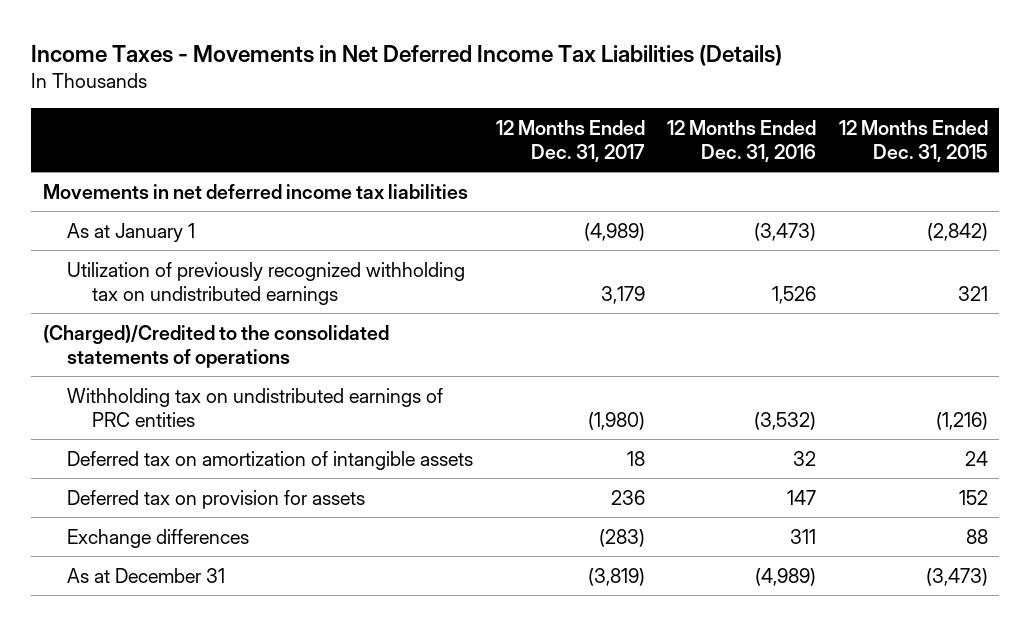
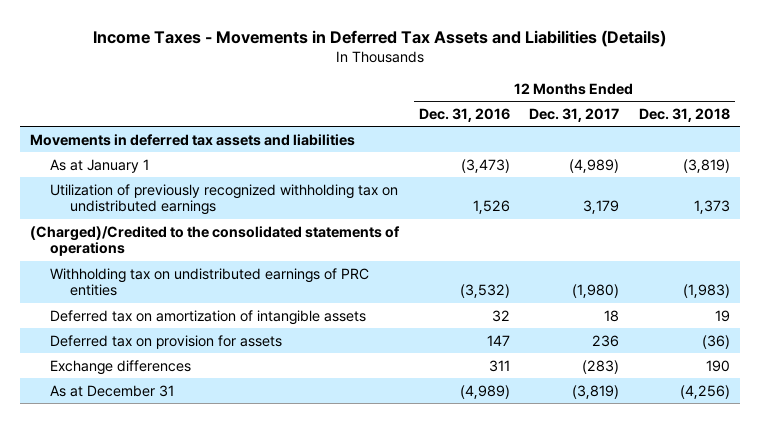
- Income Taxes - Movements in Net Deferred Income Tax Liabilities (Details)
+ Income Taxes - Movements in Deferred Tax Assets and Liabilities (Details)
- | 12 Months Ended Dec. 31, 2017 | 12 Months Ended Dec. 31, 2016 | 12 Months Ended Dec. 31, 2015
+ | 12 Months Ended Dec. 31, 2016 | 12 Months Ended Dec. 31, 2017 | 12 Months Ended Dec. 31, 2018
- Movements in net deferred income tax liabilities
+ Movements in deferred tax assets and liabilities

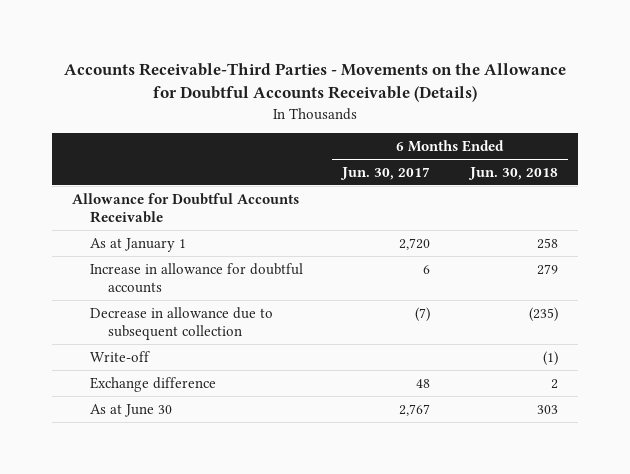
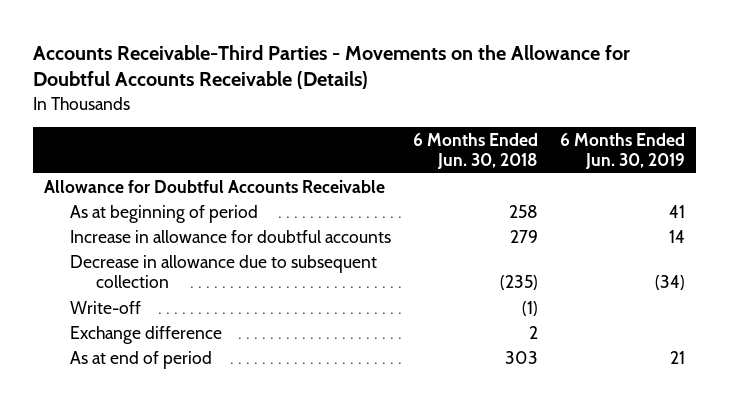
- | 6 Months Ended Jun. 30, 2017 | 6 Months Ended Jun. 30, 2018
+ | 6 Months Ended Jun. 30, 2018 | 6 Months Ended Jun. 30, 2019
- As at January 1 | 2,720 | 258
+ As at beginning of period | 258 | 41
- As at June 30 | 2,767 | 303
+ As at end of period | 303 | 21

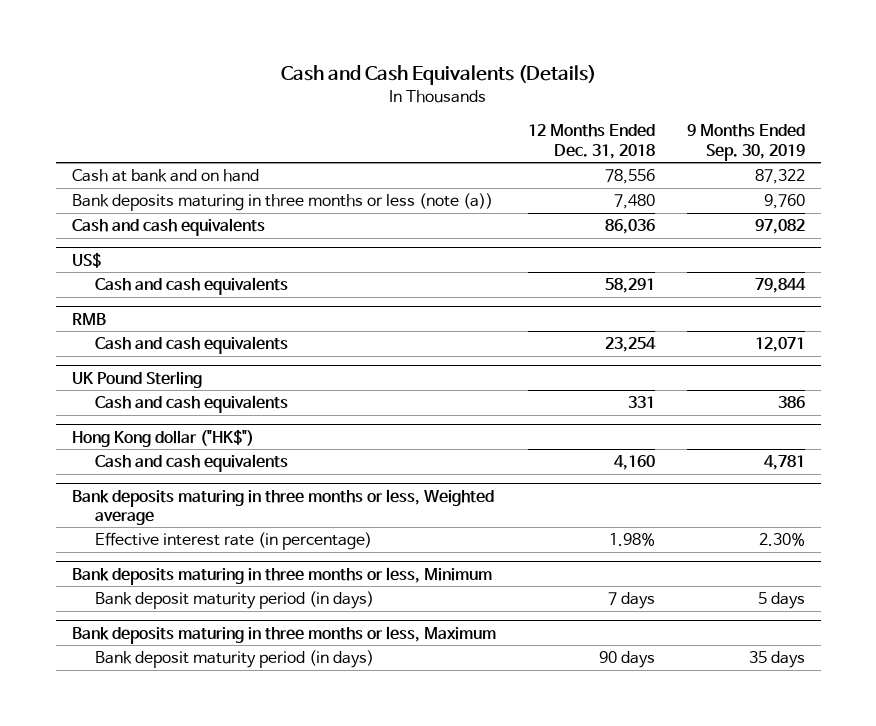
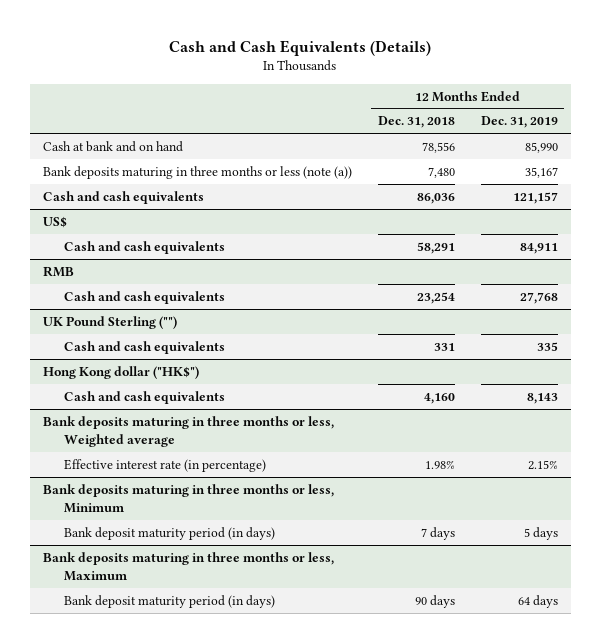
- | 12 Months Ended Dec. 31, 2018 | 9 Months Ended Sep. 30, 2019
+ | 12 Months Ended Dec. 31, 2018 | 12 Months Ended Dec. 31, 2019
- UK Pound Sterling
+ UK Pound Sterling ("")

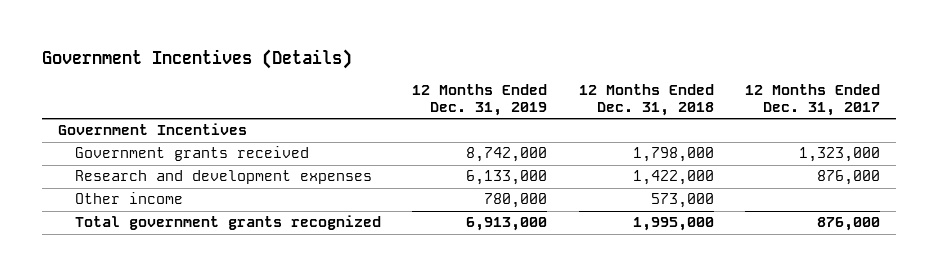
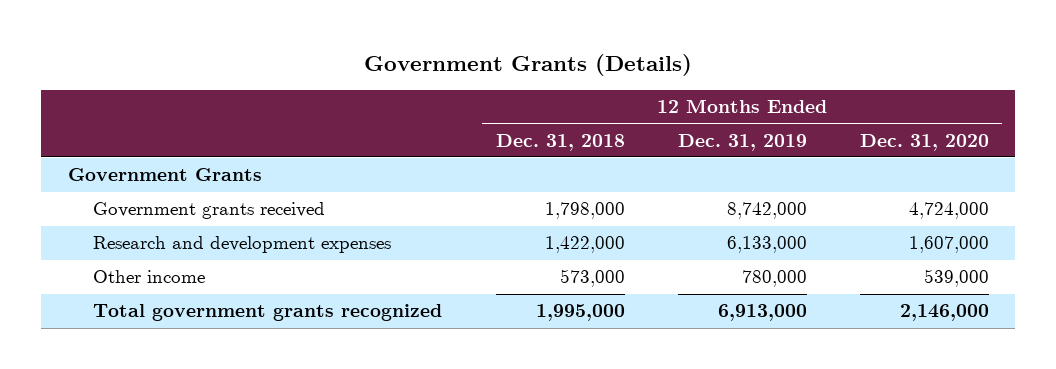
- Government Incentives (Details)
+ Government Grants (Details)
- | 12 Months Ended Dec. 31, 2019 | 12 Months Ended Dec. 31, 2018 | 12 Months Ended Dec. 31, 2017
+ | 12 Months Ended Dec. 31, 2018 | 12 Months Ended Dec. 31, 2019 | 12 Months Ended Dec. 31, 2020
- Government Incentives
+ Government Grants

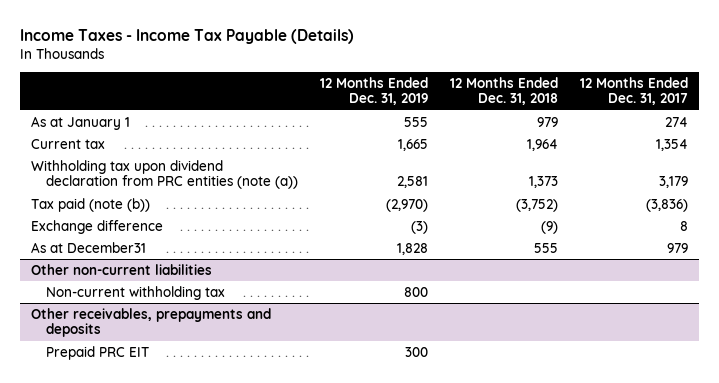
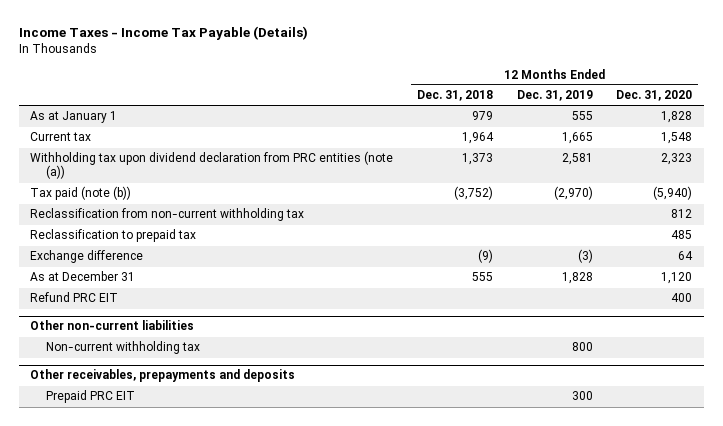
- | 12 Months Ended Dec. 31, 2019 | 12 Months Ended Dec. 31, 2018 | 12 Months Ended Dec. 31, 2017
+ | 12 Months Ended Dec. 31, 2018 | 12 Months Ended Dec. 31, 2019 | 12 Months Ended Dec. 31, 2020
+ Reclassification from non-current withholding tax | | | 812
+ Reclassification to prepaid tax | | | 485
- As at December31 | 1,828 | 555 | 979
+ As at December 31 | 555 | 1,828 | 1,120
+ Refund PRC EIT | | | 400

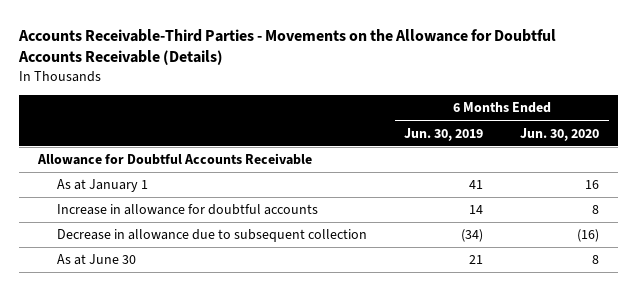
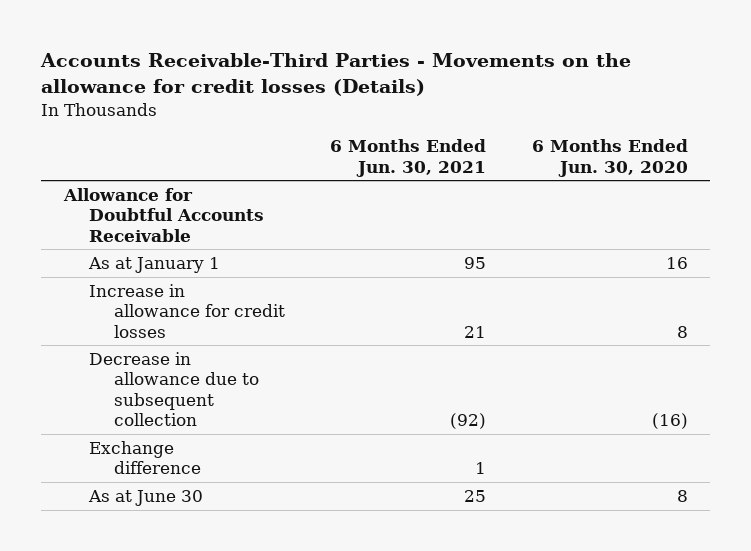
- Accounts Receivable-Third Parties - Movements on the Allowance for Doubtful Accounts Receivable (Details)
+ Accounts Receivable-Third Parties - Movements on the allowance for credit losses (Details)
- | 6 Months Ended Jun. 30, 2019 | 6 Months Ended Jun. 30, 2020
+ | 6 Months Ended Jun. 30, 2021 | 6 Months Ended Jun. 30, 2020
- Increase in allowance for doubtful accounts | 14 | 8
+ Increase in allowance for credit losses | 21 | 8
+ Exchange difference | 1 |

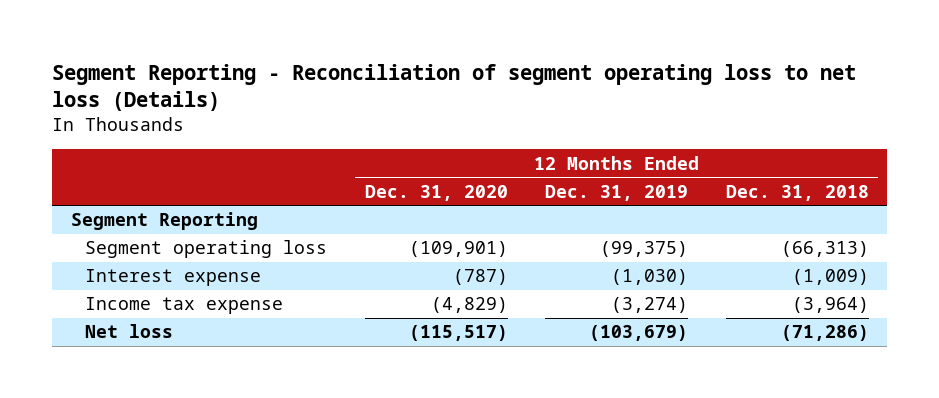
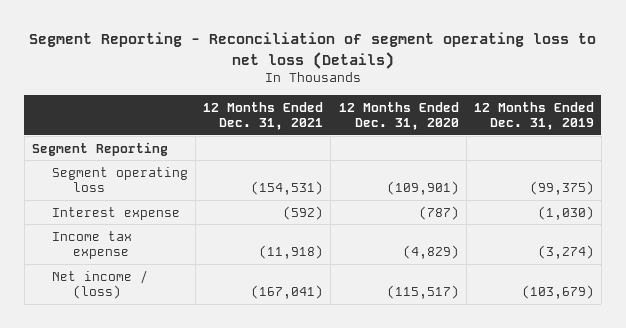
- | 12 Months Ended Dec. 31, 2020 | 12 Months Ended Dec. 31, 2019 | 12 Months Ended Dec. 31, 2018
+ | 12 Months Ended Dec. 31, 2021 | 12 Months Ended Dec. 31, 2020 | 12 Months Ended Dec. 31, 2019
- Net loss | (115,517) | (103,679) | (71,286)
+ Net income / (loss) | (167,041) | (115,517) | (103,679)

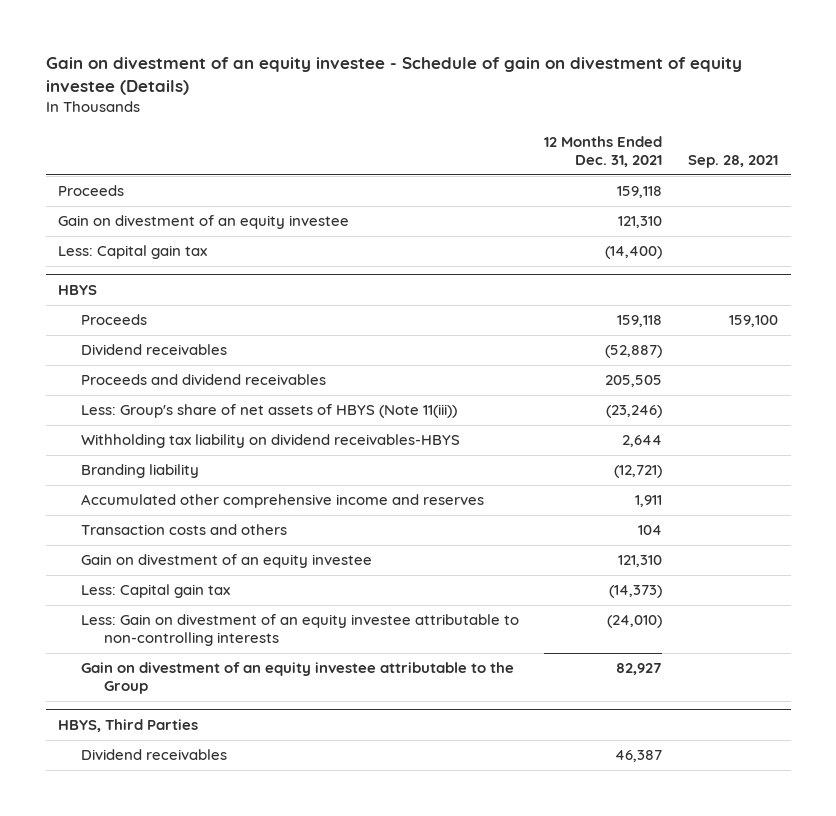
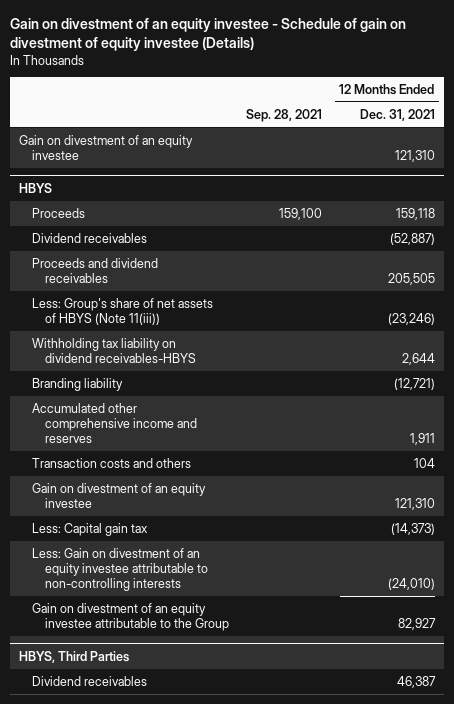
- | 12 Months Ended Dec. 31, 2021 | Sep. 28, 2021
+ | Sep. 28, 2021 | 12 Months Ended Dec. 31, 2021
- Proceeds | 159,118 |
- Less: Capital gain tax | (14,400) |

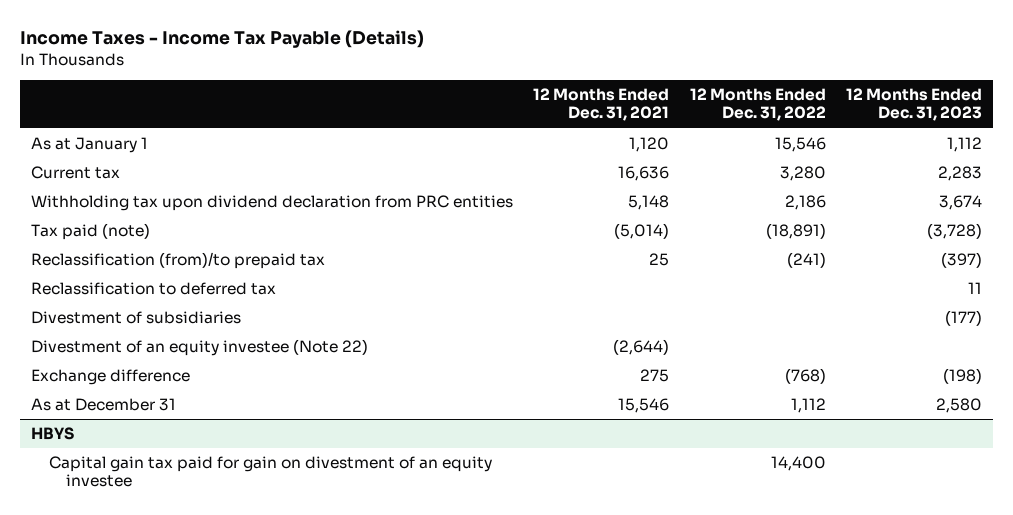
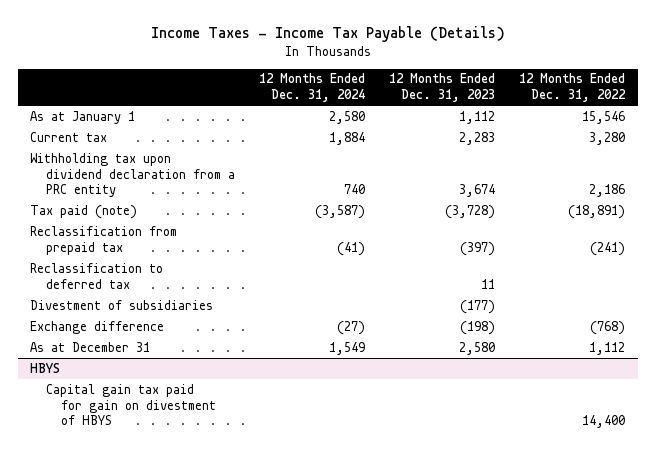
- | 12 Months Ended Dec. 31, 2021 | 12 Months Ended Dec. 31, 2022 | 12 Months Ended Dec. 31, 2023
+ | 12 Months Ended Dec. 31, 2024 | 12 Months Ended Dec. 31, 2023 | 12 Months Ended Dec. 31, 2022
- Withholding tax upon dividend declaration from PRC entities | 5,148 | 2,186 | 3,674
+ Withholding tax upon dividend declaration from a PRC entity | 740 | 3,674 | 2,186
- Reclassification (from)/to prepaid tax | 25 | (241) | (397)
+ Reclassification from prepaid tax | (41) | (397) | (241)
- Divestment of an equity investee (Note 22) | (2,644) | |
@ HBYS
- Capital gain tax paid for gain on divestment of an equity investee | | 14,400 |
+ Capital gain tax paid for gain on divestment of HBYS | | | 14,400

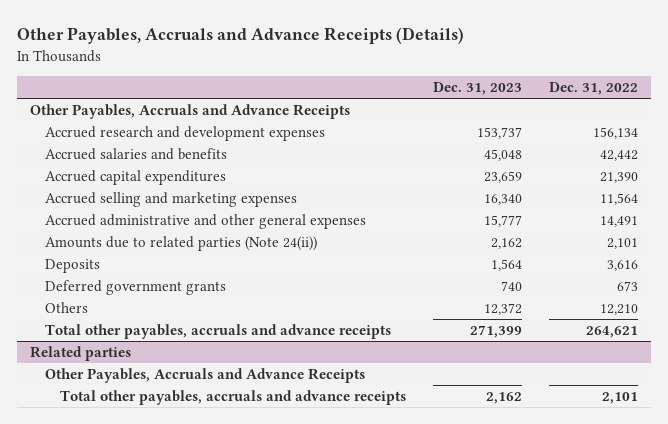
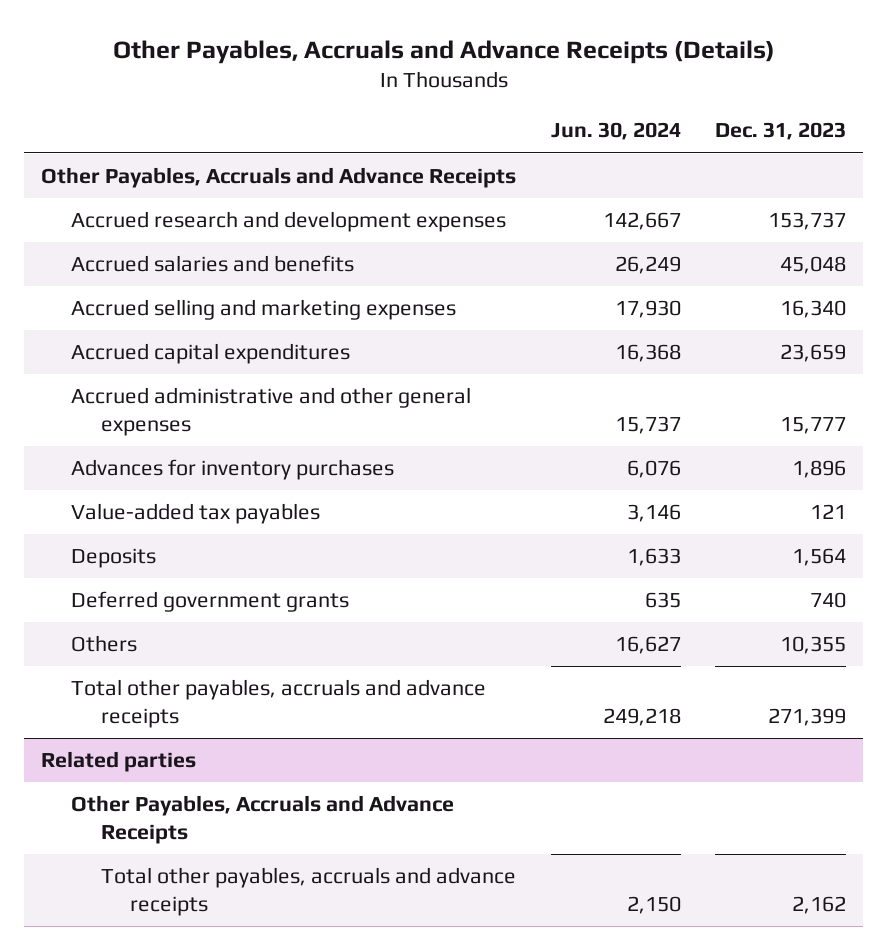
- | Dec. 31, 2023 | Dec. 31, 2022
+ | Jun. 30, 2024 | Dec. 31, 2023
moved down: Accrued capital expenditures | 16,368 | 23,659
- Amounts due to related parties (Note 24(ii)) | 2,162 | 2,101
+ Advances for inventory purchases | 6,076 | 1,896
+ Value-added tax payables | 3,146 | 121
- Others | 12,372 | 12,210
+ Others | 16,627 | 10,355

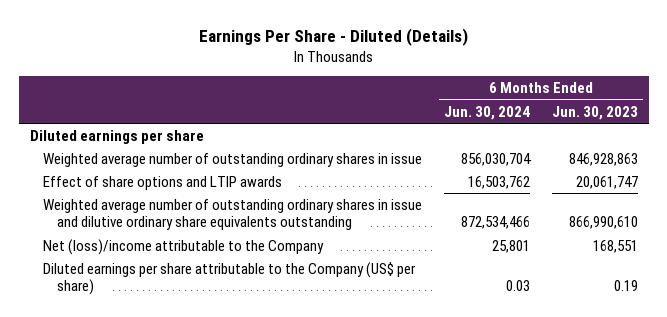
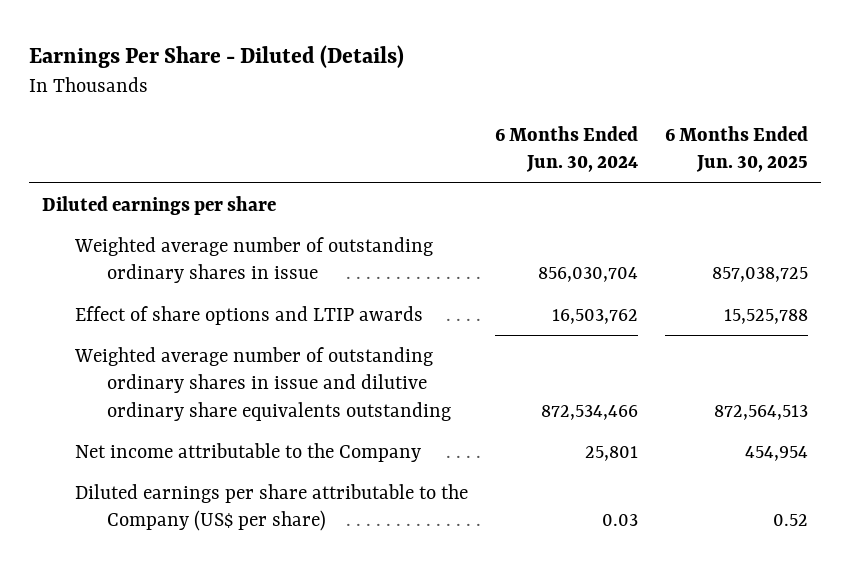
- | 6 Months Ended Jun. 30, 2024 | 6 Months Ended Jun. 30, 2023
+ | 6 Months Ended Jun. 30, 2024 | 6 Months Ended Jun. 30, 2025
- Net (loss)/income attributable to the Company | 25,801 | 168,551
+ Net income attributable to the Company | 25,801 | 454,954

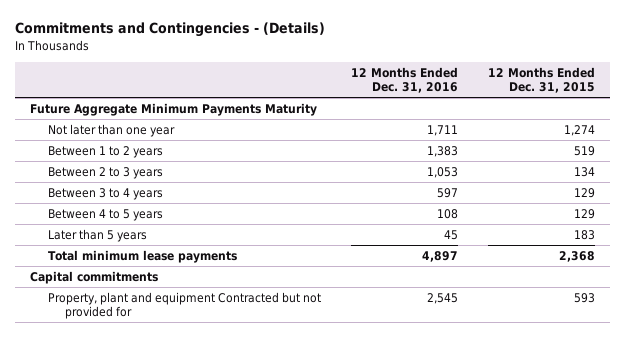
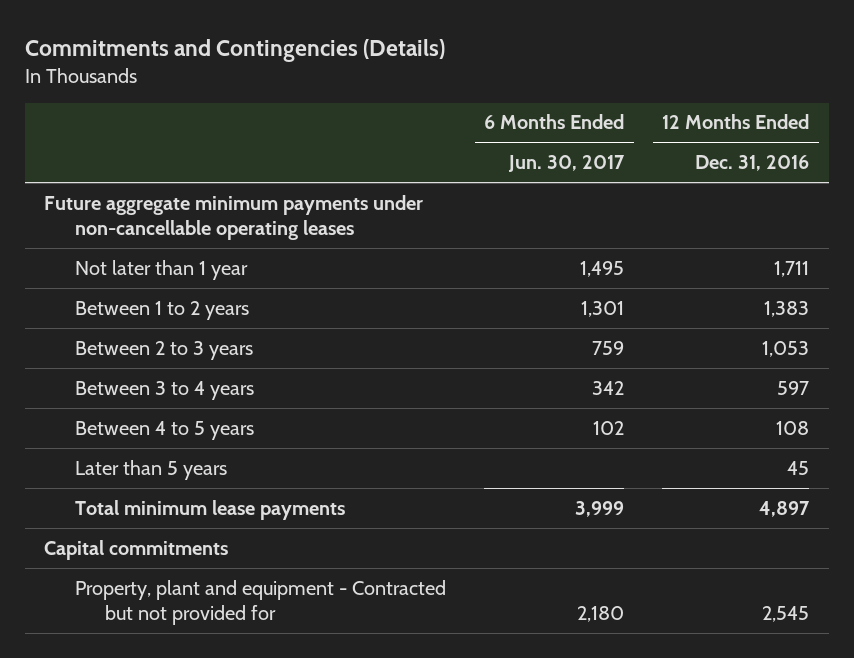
- Commitments and Contingencies - (Details)
+ Commitments and Contingencies (Details)
- | 12 Months Ended Dec. 31, 2016 | 12 Months Ended Dec. 31, 2015
+ | 6 Months Ended Jun. 30, 2017 | 12 Months Ended Dec. 31, 2016
- Future Aggregate Minimum Payments Maturity
- Not later than one year | 1,711 | 1,274
+ Future aggregate minimum payments under non-cancellable operating leases
+ Not later than 1 year | 1,495 | 1,711
- Property, plant and equipment Contracted but not provided for | 2,545 | 593
+ Property, plant and equipment - Contracted but not provided for | 2,180 | 2,545

